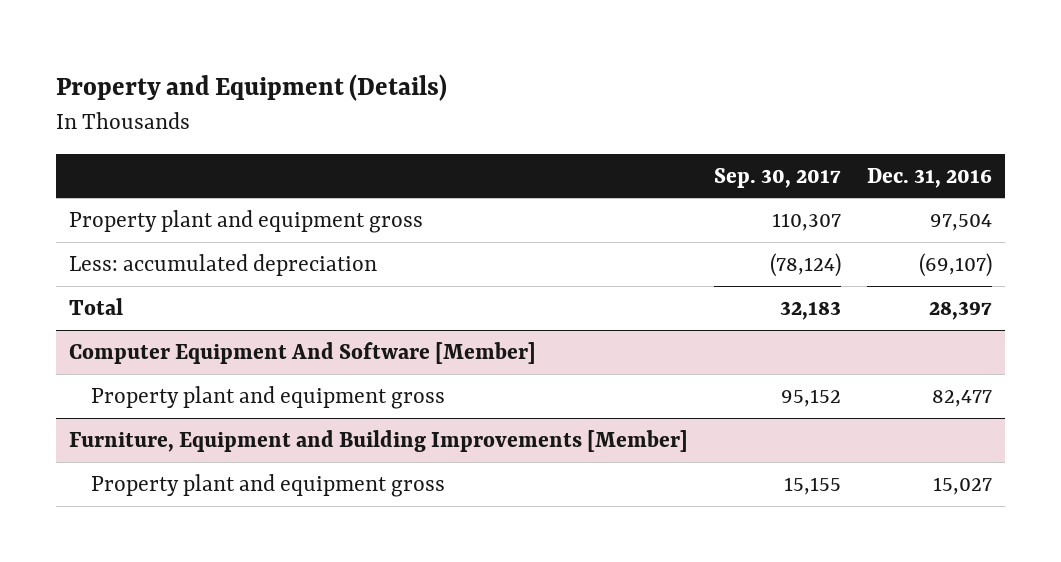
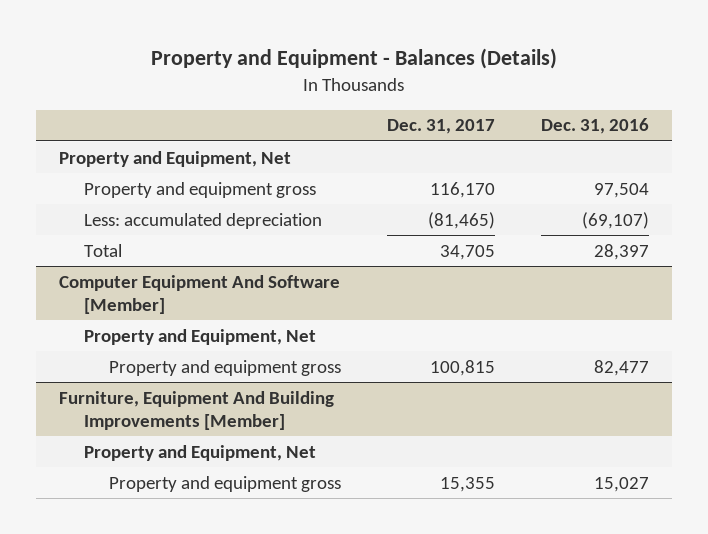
- Property and Equipment (Details)
+ Property and Equipment - Balances (Details)
- | Sep. 30, 2017 | Dec. 31, 2016
+ | Dec. 31, 2017 | Dec. 31, 2016
- Property plant and equipment gross | 110,307 | 97,504
+ Property and Equipment, Net
+ Property and equipment gross | 116,170 | 97,504
@ Computer Equipment And Software [Member]
- Property plant and equipment gross | 95,152 | 82,477
- Furniture, Equipment and Building Improvements [Member]
- Property plant and equipment gross | 15,155 | 15,027
@ Computer Equipment And Software [Member]
+ Property and Equipment, Net
+ Property and equipment gross | 100,815 | 82,477
+ Furniture, Equipment And Building Improvements [Member]
+ Property and Equipment, Net
+ Property and equipment gross | 15,355 | 15,027

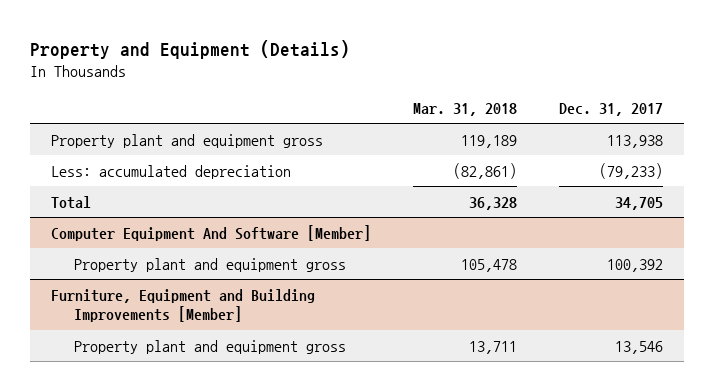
- Property and Equipment - Balances (Details)
+ Property and Equipment (Details)
- | Dec. 31, 2017 | Dec. 31, 2016
+ | Mar. 31, 2018 | Dec. 31, 2017
- Property and Equipment, Net
- Property and equipment gross | 116,170 | 97,504
- Less: accumulated depreciation | (81,465) | (69,107)
+ Property plant and equipment gross | 119,189 | 113,938
+ Less: accumulated depreciation | (82,861) | (79,233)
@ Computer Equipment And Software [Member]
- Property and Equipment, Net
- Property and equipment gross | 100,815 | 82,477
- Furniture, Equipment And Building Improvements [Member]
- Property and Equipment, Net
- Property and equipment gross | 15,355 | 15,027
@ Computer Equipment And Software [Member]
+ Property plant and equipment gross | 105,478 | 100,392
+ Furniture, Equipment and Building Improvements [Member]
+ Property plant and equipment gross | 13,711 | 13,546

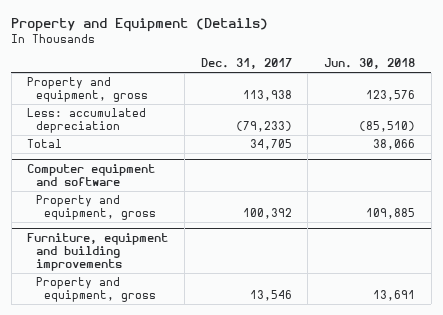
- | Mar. 31, 2018 | Dec. 31, 2017
+ | Dec. 31, 2017 | Jun. 30, 2018
- Property plant and equipment gross | 119,189 | 113,938
+ Property and equipment, gross | 113,938 | 123,576
- Computer Equipment And Software [Member]
- Property plant and equipment gross | 105,478 | 100,392
- Furniture, Equipment and Building Improvements [Member]
- Property plant and equipment gross | 13,711 | 13,546
+ Computer equipment and software
+ Property and equipment, gross | 100,392 | 109,885
+ Furniture, equipment and building improvements
+ Property and equipment, gross | 13,546 | 13,691

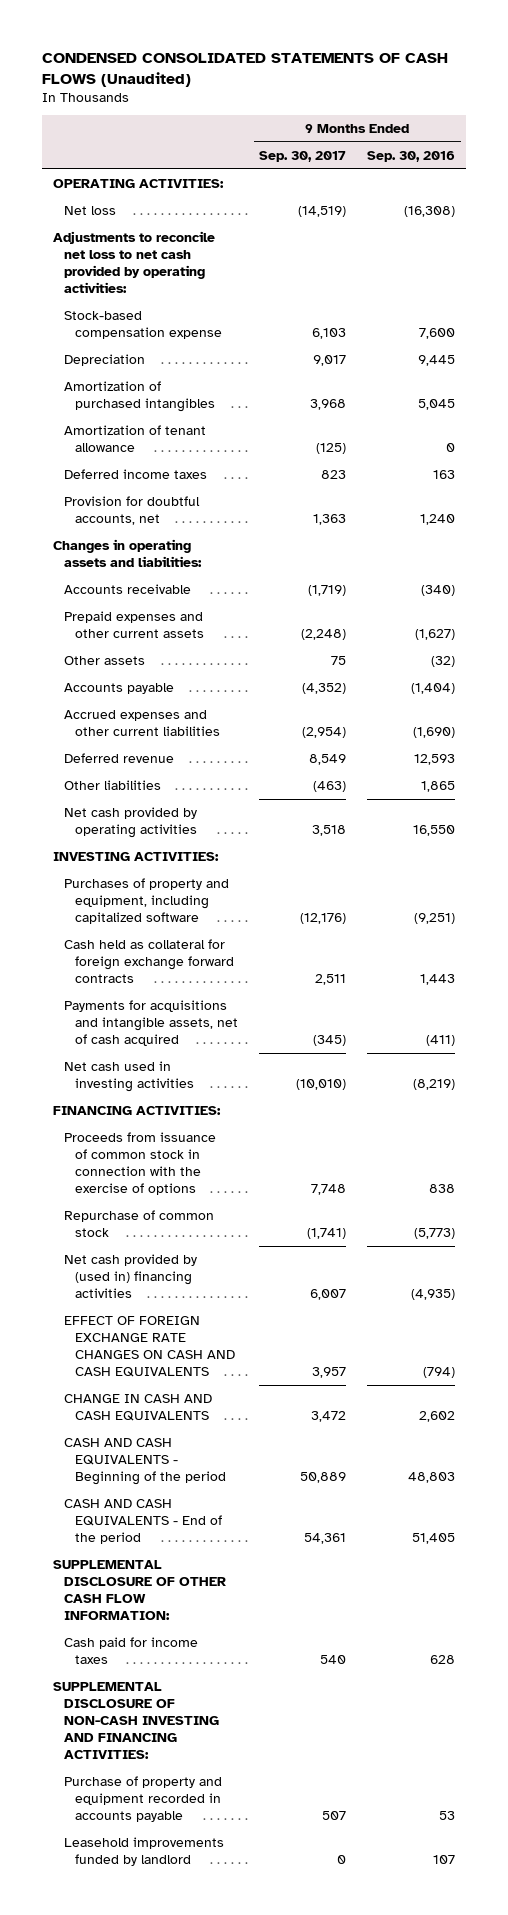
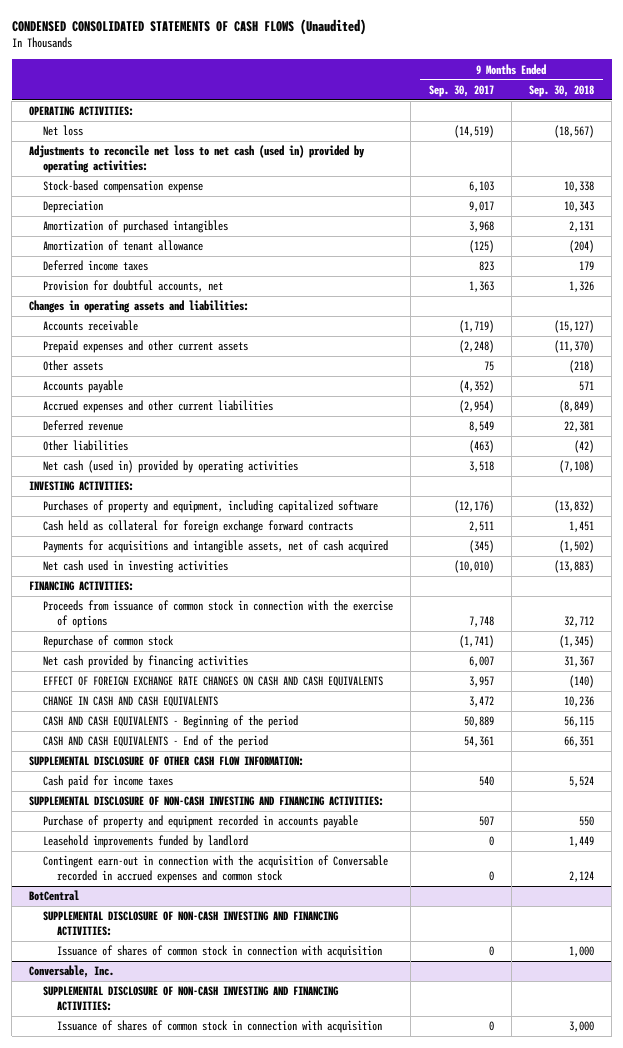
- | 9 Months Ended Sep. 30, 2017 | 9 Months Ended Sep. 30, 2016
+ | 9 Months Ended Sep. 30, 2017 | 9 Months Ended Sep. 30, 2018
- Adjustments to reconcile net loss to net cash provided by operating activities:
+ Adjustments to reconcile net loss to net cash (used in) provided by operating activities:
- Net cash provided by operating activities | 3,518 | 16,550
+ Net cash (used in) provided by operating activities | 3,518 | (7,108)
- Net cash provided by (used in) financing activities | 6,007 | (4,935)
+ Net cash provided by financing activities | 6,007 | 31,367
+ Contingent earn-out in connection with the acquisition of Conversable recorded in accrued expenses and common stock | 0 | 2,124
+ BotCentral
+ SUPPLEMENTAL DISCLOSURE OF NON-CASH INVESTING AND FINANCING ACTIVITIES:
+ Issuance of shares of common stock in connection with acquisition | 0 | 1,000
+ Conversable, Inc.
+ SUPPLEMENTAL DISCLOSURE OF NON-CASH INVESTING AND FINANCING ACTIVITIES:
+ Issuance of shares of common stock in connection with acquisition | 0 | 3,000

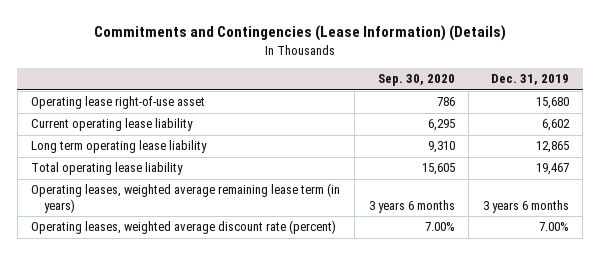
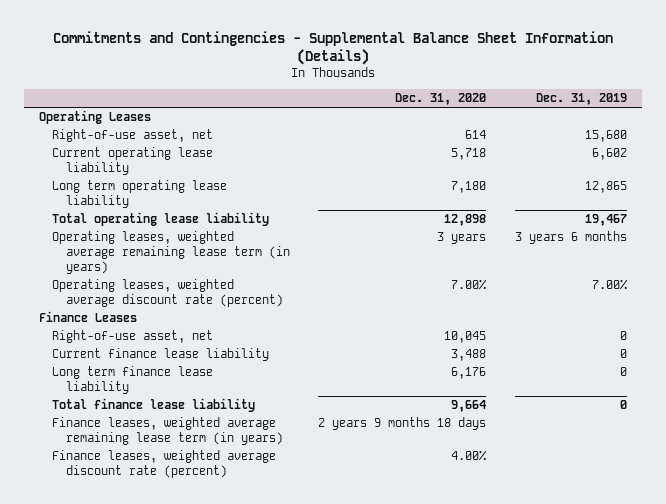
- Commitments and Contingencies (Lease Information) (Details)
+ Commitments and Contingencies - Supplemental Balance Sheet Information (Details)
- | Sep. 30, 2020 | Dec. 31, 2019
+ | Dec. 31, 2020 | Dec. 31, 2019
- Operating lease right-of-use asset | 786 | 15,680
+ Operating Leases
+ Right-of-use asset, net | 614 | 15,680
+ Finance Leases
+ Right-of-use asset, net | 10,045 | 0
+ Current finance lease liability | 3,488 | 0
+ Long term finance lease liability | 6,176 | 0
+ Total finance lease liability | 9,664 | 0
+ Finance leases, weighted average remaining lease term (in years) | 2 years 9 months 18 days |
+ Finance leases, weighted average discount rate (percent) | 4.00% |

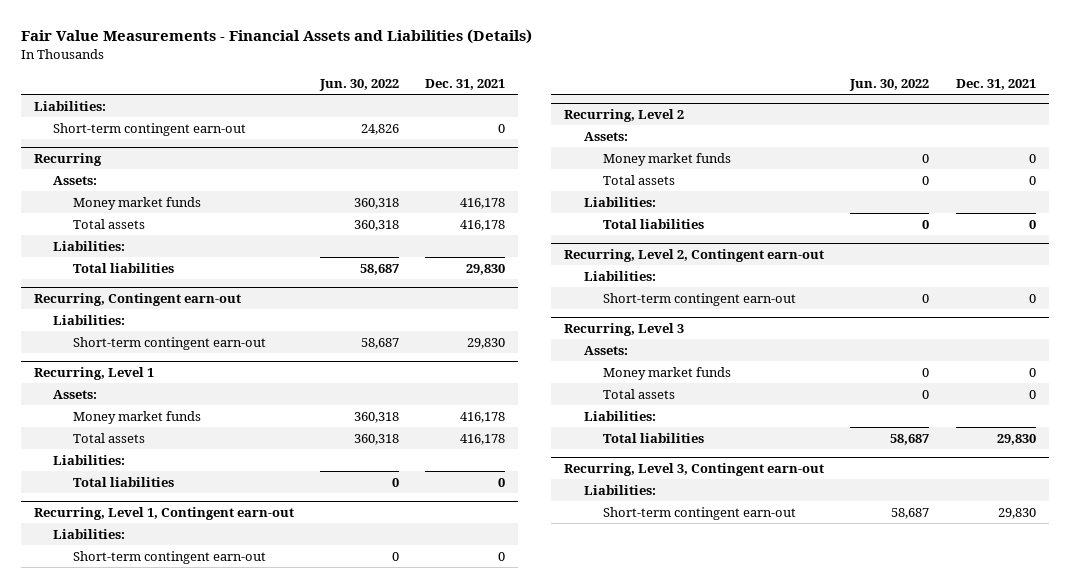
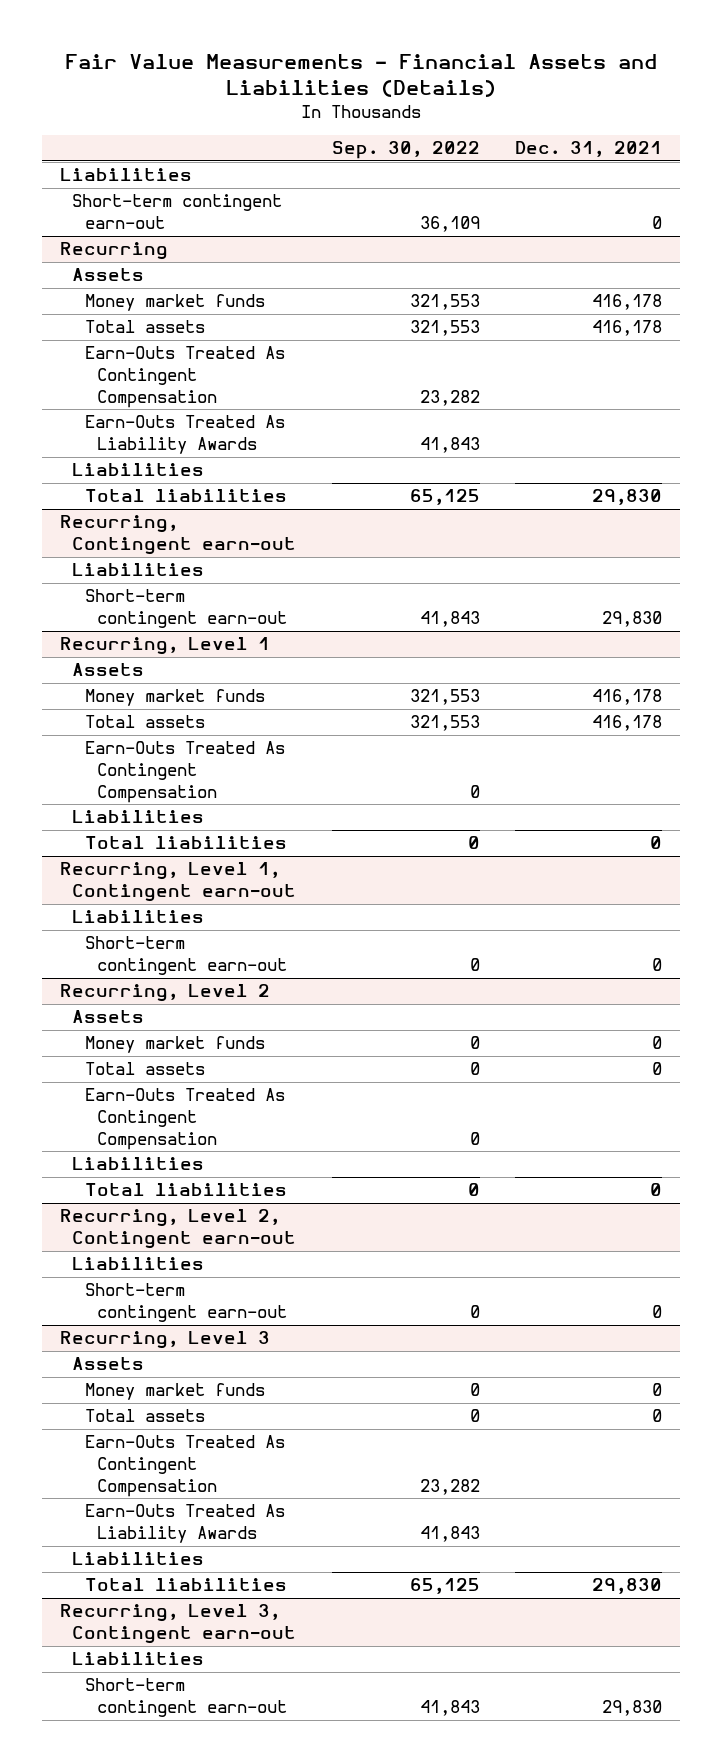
- | Jun. 30, 2022 | Dec. 31, 2021
+ | Sep. 30, 2022 | Dec. 31, 2021
- Liabilities:
+ Liabilities
@ Recurring
- Assets:
+ Assets
- Liabilities:
+ Earn-Outs Treated As Contingent Compensation | 23,282 |
+ Earn-Outs Treated As Liability Awards | 41,843 |
+ Liabilities
@ Recurring, Contingent earn-out
- Liabilities:
+ Liabilities
@ Recurring, Level 1
- Assets:
+ Assets
- Liabilities:
+ Earn-Outs Treated As Contingent Compensation | 0 |
+ Liabilities
@ Recurring, Level 1, Contingent earn-out
- Liabilities:
+ Liabilities
@ Recurring, Level 2
- Assets:
+ Assets
- Liabilities:
+ Earn-Outs Treated As Contingent Compensation | 0 |
+ Liabilities
@ Recurring, Level 2, Contingent earn-out
- Liabilities:
+ Liabilities
@ Recurring, Level 3
- Assets:
+ Assets
- Liabilities:
+ Earn-Outs Treated As Contingent Compensation | 23,282 |
+ Earn-Outs Treated As Liability Awards | 41,843 |
+ Liabilities
@ Recurring, Level 3, Contingent earn-out
- Liabilities:
+ Liabilities

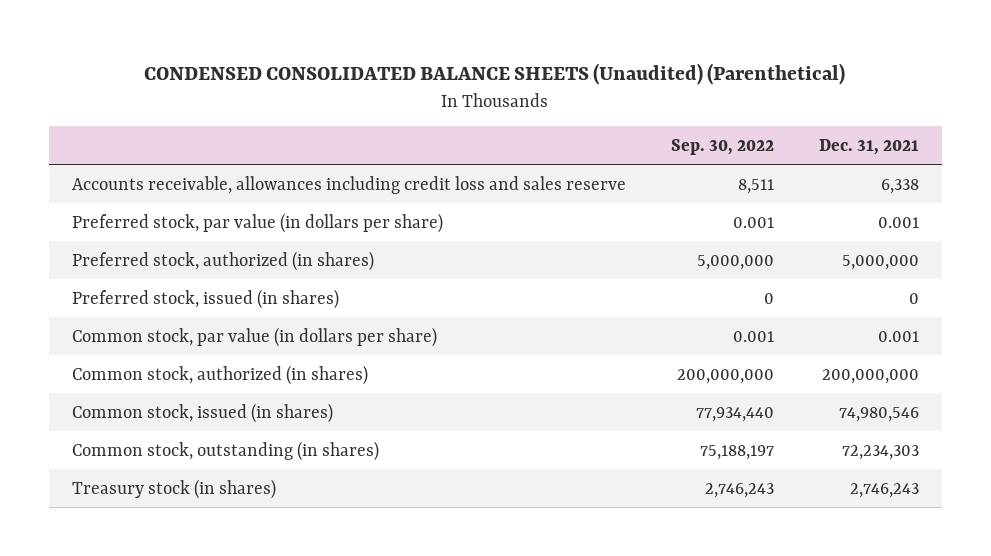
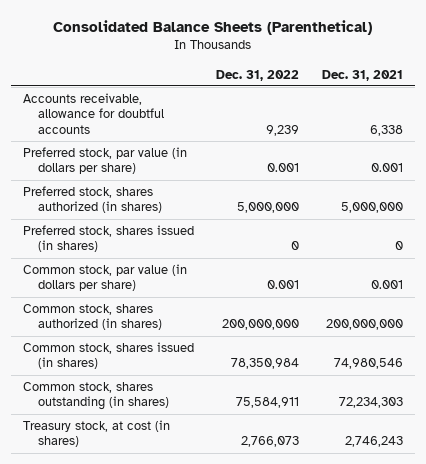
- CONDENSED CONSOLIDATED BALANCE SHEETS (Unaudited) (Parenthetical)
+ Consolidated Balance Sheets (Parenthetical)
- | Sep. 30, 2022 | Dec. 31, 2021
+ | Dec. 31, 2022 | Dec. 31, 2021
- Accounts receivable, allowances including credit loss and sales reserve | 8,511 | 6,338
+ Accounts receivable, allowance for doubtful accounts | 9,239 | 6,338
- Preferred stock, authorized (in shares) | 5,000,000 | 5,000,000
- Preferred stock, issued (in shares) | 0 | 0
+ Preferred stock, shares authorized (in shares) | 5,000,000 | 5,000,000
+ Preferred stock, shares issued (in shares) | 0 | 0
- Common stock, authorized (in shares) | 200,000,000 | 200,000,000
- Common stock, issued (in shares) | 77,934,440 | 74,980,546
- Common stock, outstanding (in shares) | 75,188,197 | 72,234,303
- Treasury stock (in shares) | 2,746,243 | 2,746,243
+ Common stock, shares authorized (in shares) | 200,000,000 | 200,000,000
+ Common stock, shares issued (in shares) | 78,350,984 | 74,980,546
+ Common stock, shares outstanding (in shares) | 75,584,911 | 72,234,303
+ Treasury stock, at cost (in shares) | 2,766,073 | 2,746,243

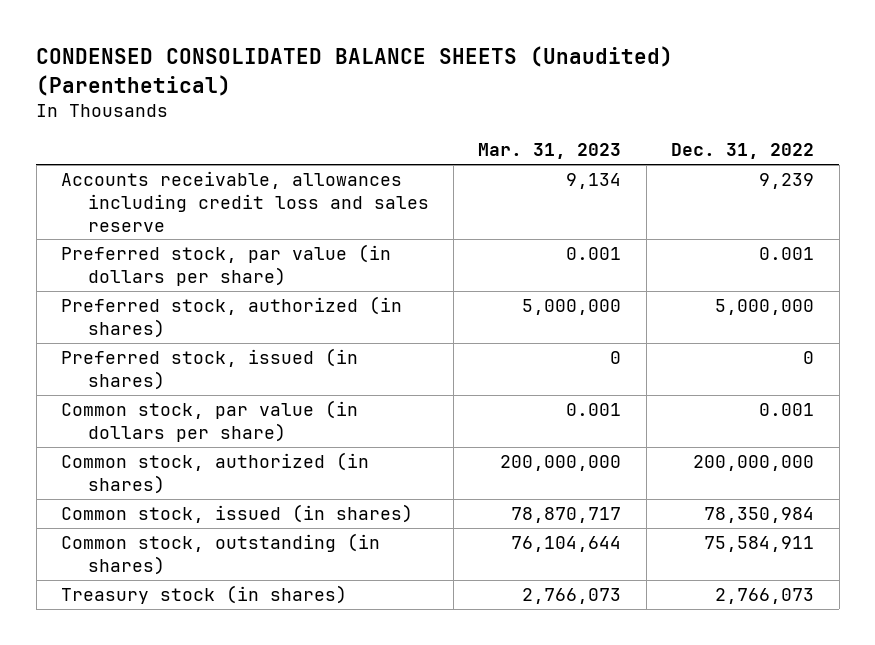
- Consolidated Balance Sheets (Parenthetical)
+ CONDENSED CONSOLIDATED BALANCE SHEETS (Unaudited) (Parenthetical)
- | Dec. 31, 2022 | Dec. 31, 2021
+ | Mar. 31, 2023 | Dec. 31, 2022
- Accounts receivable, allowance for doubtful accounts | 9,239 | 6,338
+ Accounts receivable, allowances including credit loss and sales reserve | 9,134 | 9,239
- Preferred stock, shares authorized (in shares) | 5,000,000 | 5,000,000
- Preferred stock, shares issued (in shares) | 0 | 0
+ Preferred stock, authorized (in shares) | 5,000,000 | 5,000,000
+ Preferred stock, issued (in shares) | 0 | 0
- Common stock, shares authorized (in shares) | 200,000,000 | 200,000,000
- Common stock, shares issued (in shares) | 78,350,984 | 74,980,546
- Common stock, shares outstanding (in shares) | 75,584,911 | 72,234,303
- Treasury stock, at cost (in shares) | 2,766,073 | 2,746,243
+ Common stock, authorized (in shares) | 200,000,000 | 200,000,000
+ Common stock, issued (in shares) | 78,870,717 | 78,350,984
+ Common stock, outstanding (in shares) | 76,104,644 | 75,584,911
+ Treasury stock (in shares) | 2,766,073 | 2,766,073

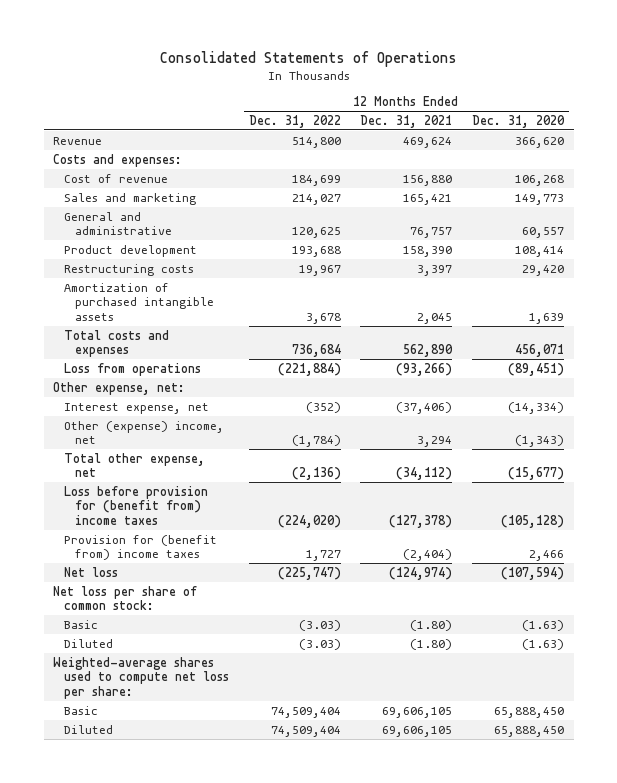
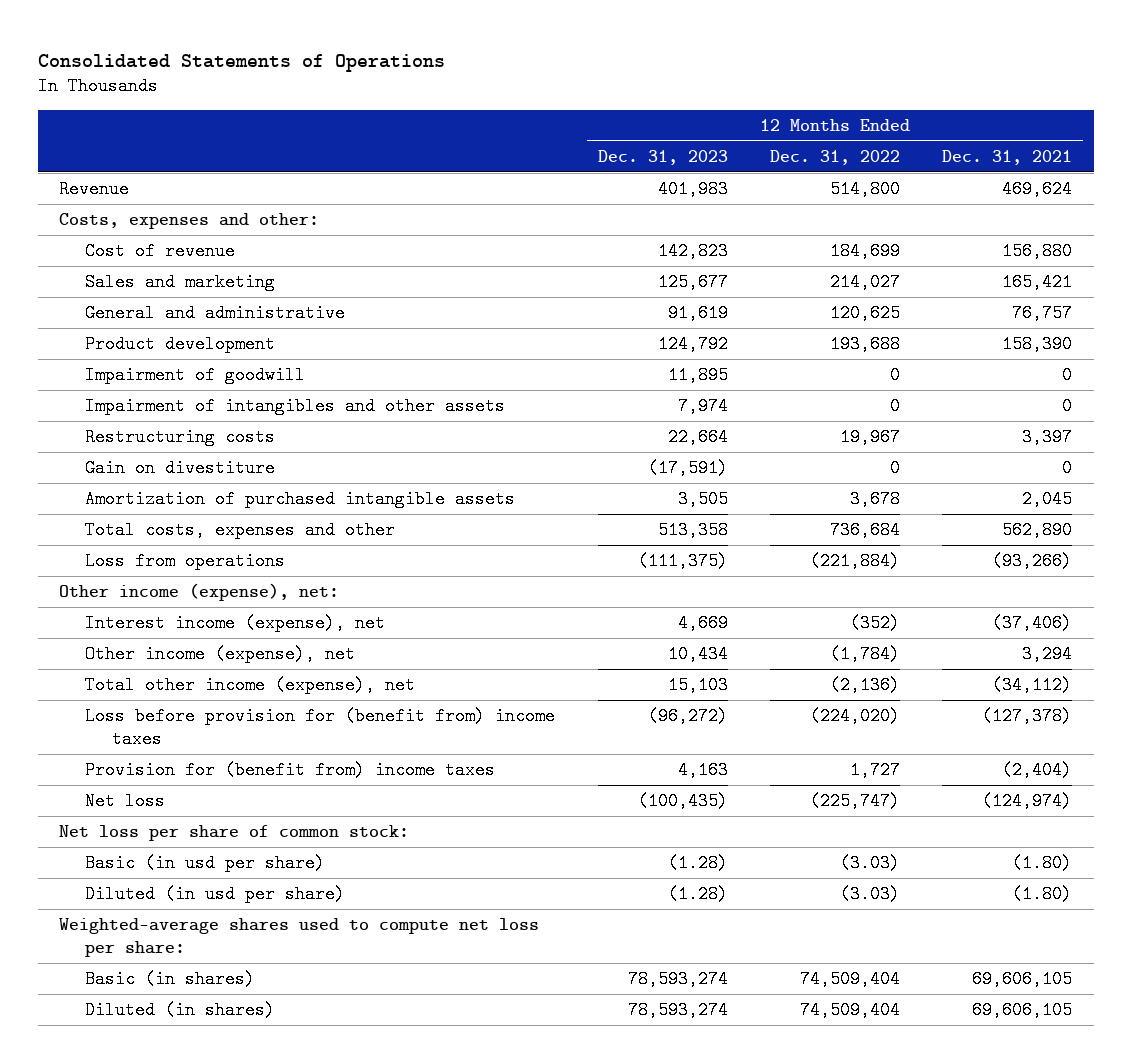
- | 12 Months Ended Dec. 31, 2022 | 12 Months Ended Dec. 31, 2021 | 12 Months Ended Dec. 31, 2020
+ | 12 Months Ended Dec. 31, 2023 | 12 Months Ended Dec. 31, 2022 | 12 Months Ended Dec. 31, 2021
- Costs and expenses:
+ Costs, expenses and other:
+ Impairment of goodwill | 11,895 | 0 | 0
+ Impairment of intangibles and other assets | 7,974 | 0 | 0
+ Gain on divestiture | (17,591) | 0 | 0
- Total costs and expenses | 736,684 | 562,890 | 456,071
+ Total costs, expenses and other | 513,358 | 736,684 | 562,890
- Other expense, net:
- Interest expense, net | (352) | (37,406) | (14,334)
- Other (expense) income, net | (1,784) | 3,294 | (1,343)
- Total other expense, net | (2,136) | (34,112) | (15,677)
+ Other income (expense), net:
+ Interest income (expense), net | 4,669 | (352) | (37,406)
+ Other income (expense), net | 10,434 | (1,784) | 3,294
+ Total other income (expense), net | 15,103 | (2,136) | (34,112)
- Basic | (3.03) | (1.80) | (1.63)
- Diluted | (3.03) | (1.80) | (1.63)
+ Basic (in usd per share) | (1.28) | (3.03) | (1.80)
+ Diluted (in usd per share) | (1.28) | (3.03) | (1.80)
- Basic | 74,509,404 | 69,606,105 | 65,888,450
- Diluted | 74,509,404 | 69,606,105 | 65,888,450
+ Basic (in shares) | 78,593,274 | 74,509,404 | 69,606,105
+ Diluted (in shares) | 78,593,274 | 74,509,404 | 69,606,105

